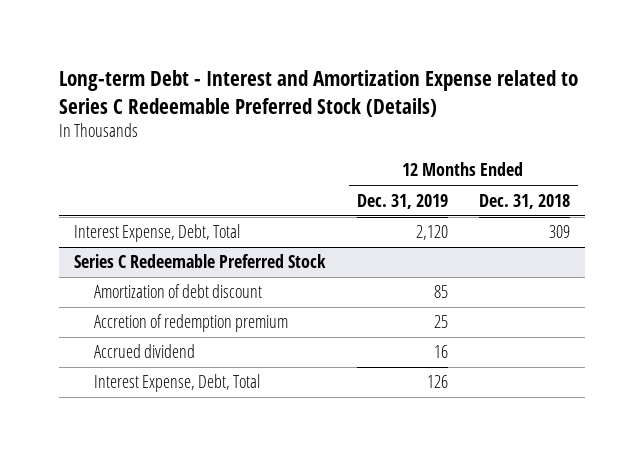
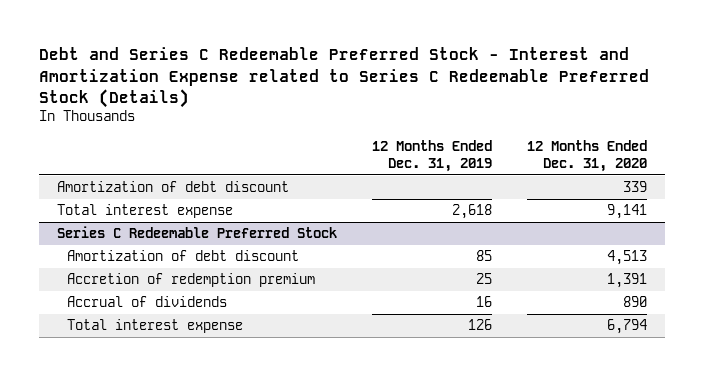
- Long-term Debt - Interest and Amortization Expense related to Series C Redeemable Preferred Stock (Details)
+ Debt and Series C Redeemable Preferred Stock - Interest and Amortization Expense related to Series C Redeemable Preferred Stock (Details)
- | 12 Months Ended Dec. 31, 2019 | 12 Months Ended Dec. 31, 2018
+ | 12 Months Ended Dec. 31, 2019 | 12 Months Ended Dec. 31, 2020
- Interest Expense, Debt, Total | 2,120 | 309
+ Amortization of debt discount | | 339
+ Total interest expense | 2,618 | 9,141
@ Series C Redeemable Preferred Stock
- Accrued dividend | 16 |
- Interest Expense, Debt, Total | 126 |
+ Accrual of dividends | 16 | 890
+ Total interest expense | 126 | 6,794

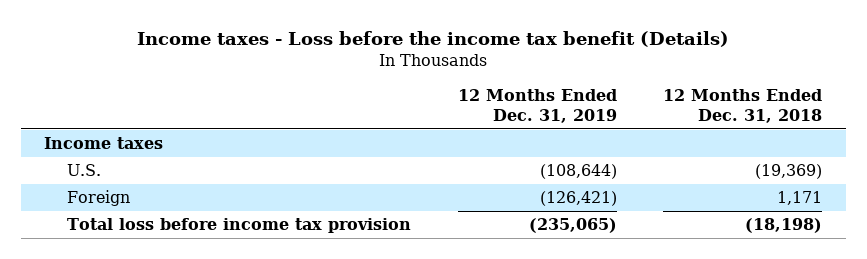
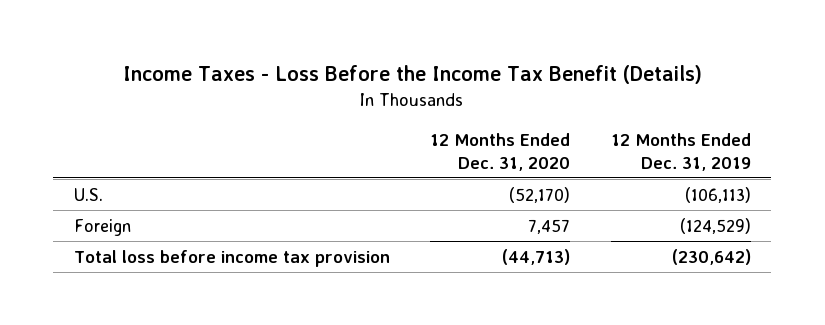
- Income taxes - Loss before the income tax benefit (Details)
+ Income Taxes - Loss Before the Income Tax Benefit (Details)
- | 12 Months Ended Dec. 31, 2019 | 12 Months Ended Dec. 31, 2018
+ | 12 Months Ended Dec. 31, 2020 | 12 Months Ended Dec. 31, 2019
- Income taxes
- U.S. | (108,644) | (19,369)
- Foreign | (126,421) | 1,171
- Total loss before income tax provision | (235,065) | (18,198)
+ U.S. | (52,170) | (106,113)
+ Foreign | 7,457 | (124,529)
+ Total loss before income tax provision | (44,713) | (230,642)

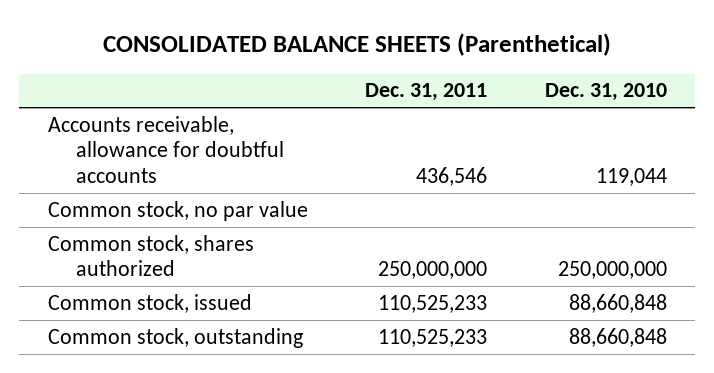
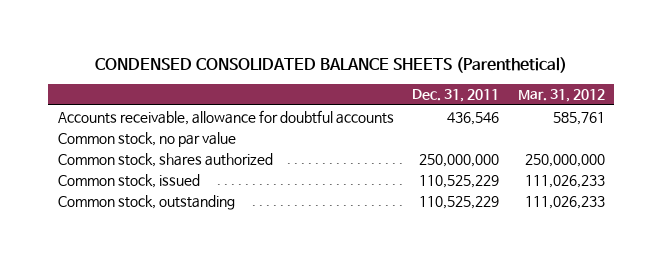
- CONSOLIDATED BALANCE SHEETS (Parenthetical)
+ CONDENSED CONSOLIDATED BALANCE SHEETS (Parenthetical)
- | Dec. 31, 2011 | Dec. 31, 2010
+ | Dec. 31, 2011 | Mar. 31, 2012
- Common stock, issued | 110,525,233 | 88,660,848
- Common stock, outstanding | 110,525,233 | 88,660,848
+ Common stock, issued | 110,525,229 | 111,026,233
+ Common stock, outstanding | 110,525,229 | 111,026,233

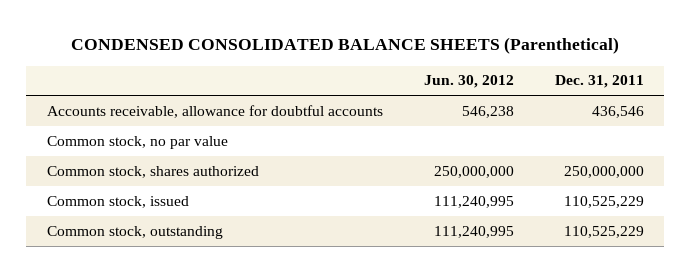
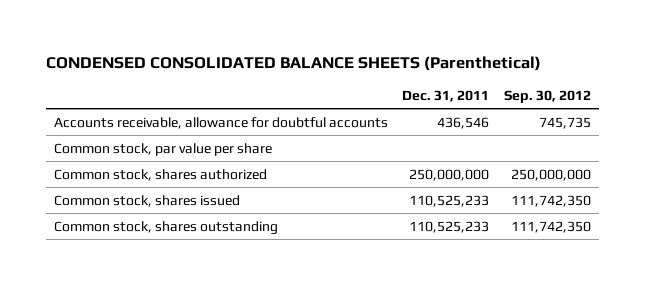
- | Jun. 30, 2012 | Dec. 31, 2011
+ | Dec. 31, 2011 | Sep. 30, 2012
- Common stock, no par value
+ Common stock, par value per share
- Common stock, issued | 111,240,995 | 110,525,229
- Common stock, outstanding | 111,240,995 | 110,525,229
+ Common stock, shares issued | 110,525,233 | 111,742,350
+ Common stock, shares outstanding | 110,525,233 | 111,742,350

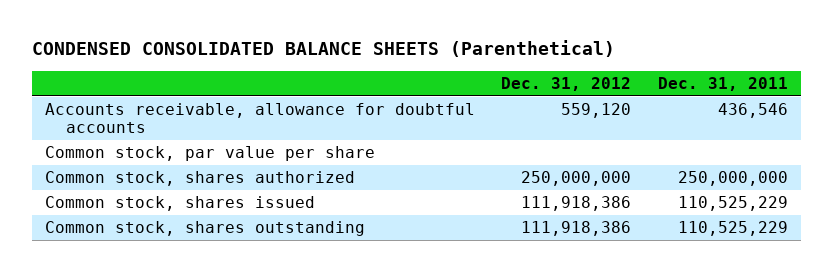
- | Dec. 31, 2011 | Sep. 30, 2012
+ | Dec. 31, 2012 | Dec. 31, 2011
- Common stock, shares issued | 110,525,233 | 111,742,350
- Common stock, shares outstanding | 110,525,233 | 111,742,350
+ Common stock, shares issued | 111,918,386 | 110,525,229
+ Common stock, shares outstanding | 111,918,386 | 110,525,229

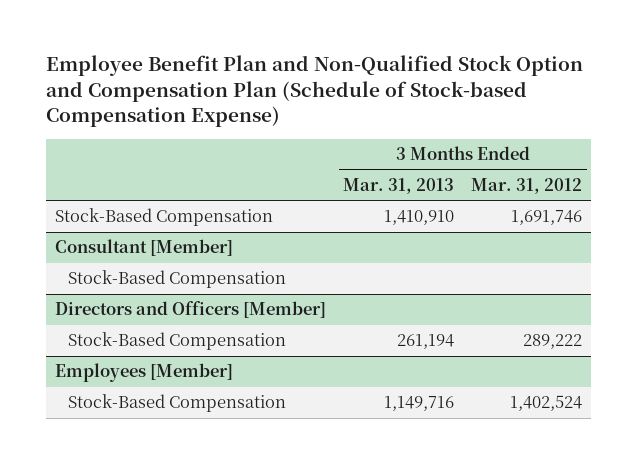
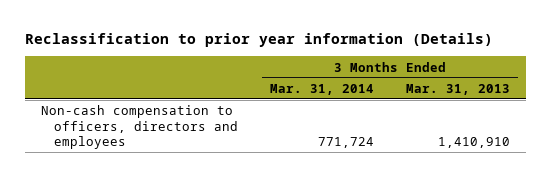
- Employee Benefit Plan and Non-Qualified Stock Option and Compensation Plan (Schedule of Stock-based Compensation Expense)
+ Reclassification to prior year information (Details)
- | 3 Months Ended Mar. 31, 2013 | 3 Months Ended Mar. 31, 2012
+ | 3 Months Ended Mar. 31, 2014 | 3 Months Ended Mar. 31, 2013
- Stock-Based Compensation | 1,410,910 | 1,691,746
- Consultant [Member]
- Stock-Based Compensation
- Directors and Officers [Member]
- Stock-Based Compensation | 261,194 | 289,222
- Employees [Member]
- Stock-Based Compensation | 1,149,716 | 1,402,524
+ Non-cash compensation to officers, directors and employees | 771,724 | 1,410,910

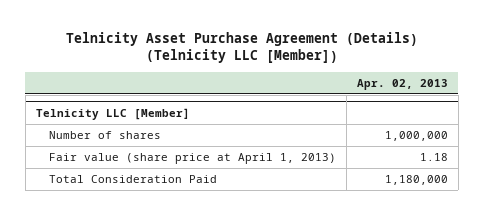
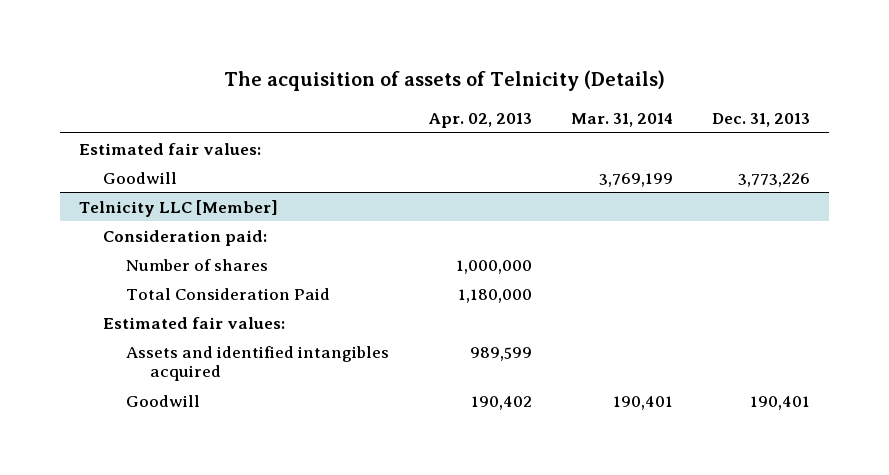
- Telnicity Asset Purchase Agreement (Details) (Telnicity LLC [Member])
+ The acquisition of assets of Telnicity (Details)
- | Apr. 02, 2013
+ | Apr. 02, 2013 | Mar. 31, 2014 | Dec. 31, 2013
+ Estimated fair values:
+ Goodwill | | 3,769,199 | 3,773,226
@ Telnicity LLC [Member]
+ Consideration paid:
- Fair value (share price at April 1, 2013) | 1.18
+ Estimated fair values:
+ Assets and identified intangibles acquired | 989,599 | |
+ Goodwill | 190,402 | 190,401 | 190,401

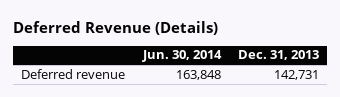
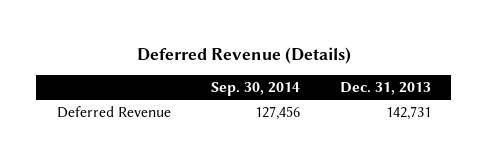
- | Jun. 30, 2014 | Dec. 31, 2013
+ | Sep. 30, 2014 | Dec. 31, 2013
- Deferred revenue | 163,848 | 142,731
+ Deferred Revenue | 127,456 | 142,731

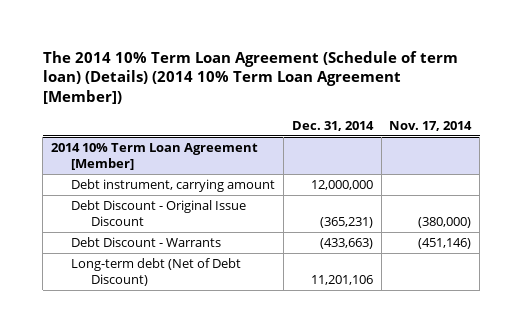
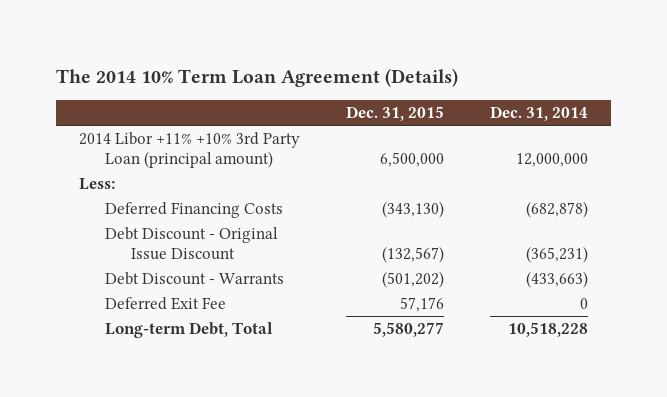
- The 2014 10% Term Loan Agreement (Schedule of term loan) (Details) (2014 10% Term Loan Agreement [Member])
+ The 2014 10% Term Loan Agreement (Details)
- | Dec. 31, 2014 | Nov. 17, 2014
+ | Dec. 31, 2015 | Dec. 31, 2014
- 2014 10% Term Loan Agreement [Member]
- Debt instrument, carrying amount | 12,000,000 |
+ 2014 Libor +11% +10% 3rd Party Loan (principal amount) | 6,500,000 | 12,000,000
+ Less:
+ Deferred Financing Costs | (343,130) | (682,878)
- Long-term debt (Net of Debt Discount) | 11,201,106 |
+ Deferred Exit Fee | 57,176 | 0
+ Long-term Debt, Total | 5,580,277 | 10,518,228

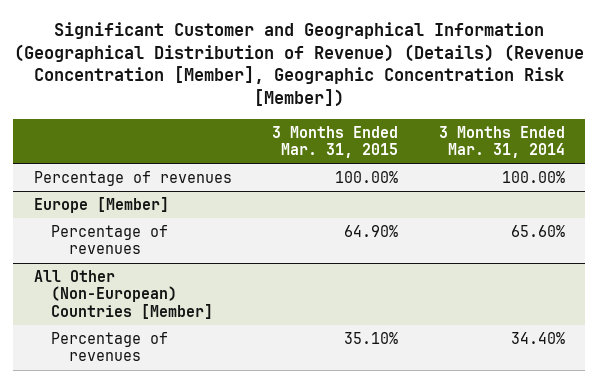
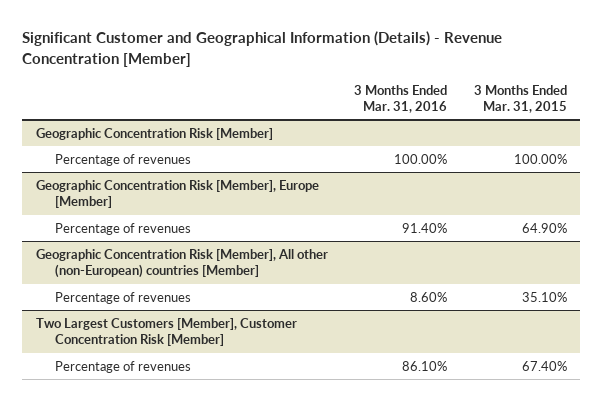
- Significant Customer and Geographical Information (Geographical Distribution of Revenue) (Details) (Revenue Concentration [Member], Geographic Concentration Risk [Member])
+ Significant Customer and Geographical Information (Details) - Revenue Concentration [Member]
- | 3 Months Ended Mar. 31, 2015 | 3 Months Ended Mar. 31, 2014
+ | 3 Months Ended Mar. 31, 2016 | 3 Months Ended Mar. 31, 2015
+ Geographic Concentration Risk [Member]
- Europe [Member]
+ Geographic Concentration Risk [Member], Europe [Member]
- All Other (Non-European) Countries [Member]
+ Geographic Concentration Risk [Member], All other (non-European) countries [Member]
+ Two Largest Customers [Member], Customer Concentration Risk [Member]
+ Percentage of revenues | 86.10% | 67.40%

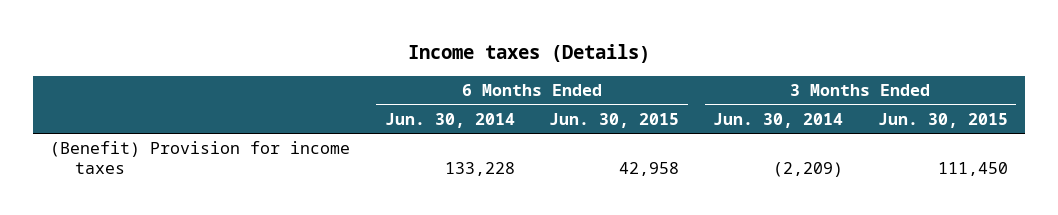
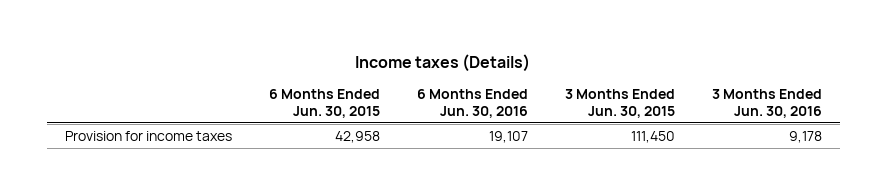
- | 6 Months Ended Jun. 30, 2014 | 6 Months Ended Jun. 30, 2015 | 3 Months Ended Jun. 30, 2014 | 3 Months Ended Jun. 30, 2015
+ | 6 Months Ended Jun. 30, 2015 | 6 Months Ended Jun. 30, 2016 | 3 Months Ended Jun. 30, 2015 | 3 Months Ended Jun. 30, 2016
- (Benefit) Provision for income taxes | 133,228 | 42,958 | (2,209) | 111,450
+ Provision for income taxes | 42,958 | 19,107 | 111,450 | 9,178

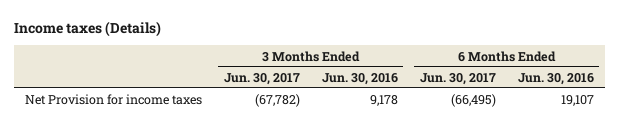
- | 6 Months Ended Jun. 30, 2015 | 6 Months Ended Jun. 30, 2016 | 3 Months Ended Jun. 30, 2015 | 3 Months Ended Jun. 30, 2016
+ | 3 Months Ended Jun. 30, 2017 | 3 Months Ended Jun. 30, 2016 | 6 Months Ended Jun. 30, 2017 | 6 Months Ended Jun. 30, 2016
- Provision for income taxes | 42,958 | 19,107 | 111,450 | 9,178
+ Net Provision for income taxes | (67,782) | 9,178 | (66,495) | 19,107

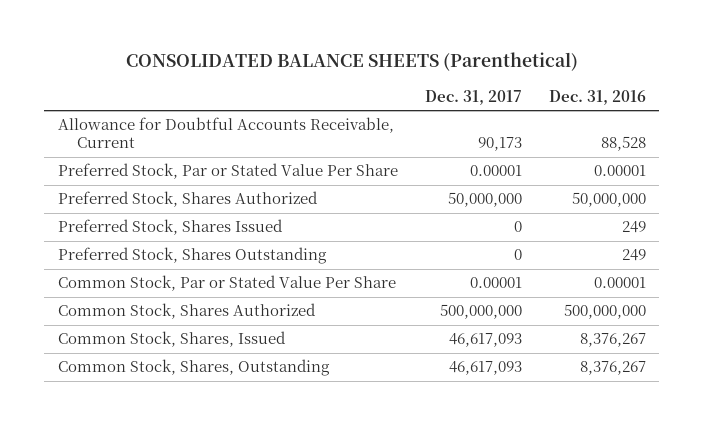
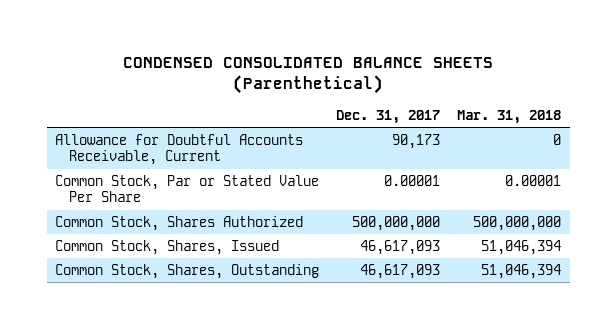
- CONSOLIDATED BALANCE SHEETS (Parenthetical)
+ CONDENSED CONSOLIDATED BALANCE SHEETS (Parenthetical)
- | Dec. 31, 2017 | Dec. 31, 2016
+ | Dec. 31, 2017 | Mar. 31, 2018
- Preferred Stock, Par or Stated Value Per Share | 0.00001 | 0.00001
- Preferred Stock, Shares Authorized | 50,000,000 | 50,000,000
- Preferred Stock, Shares Issued | 0 | 249
- Preferred Stock, Shares Outstanding | 0 | 249

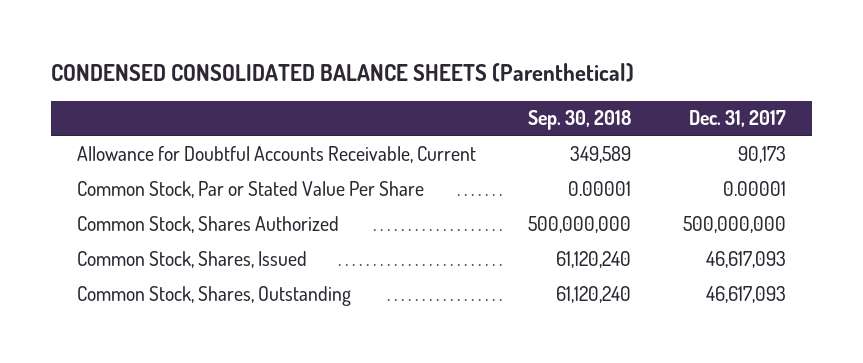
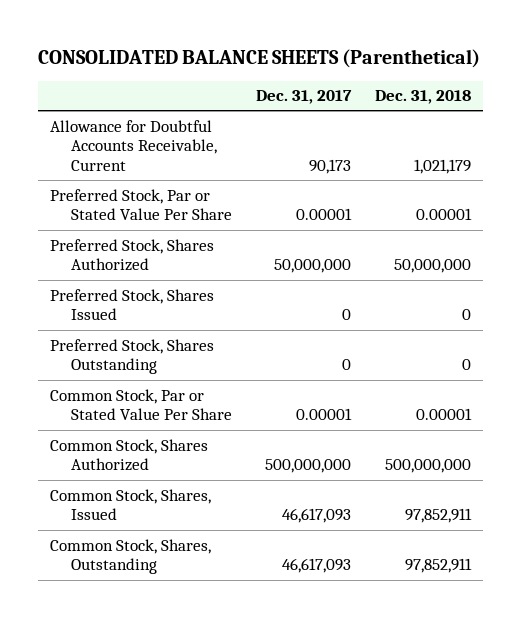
- CONDENSED CONSOLIDATED BALANCE SHEETS (Parenthetical)
+ CONSOLIDATED BALANCE SHEETS (Parenthetical)
- | Sep. 30, 2018 | Dec. 31, 2017
+ | Dec. 31, 2017 | Dec. 31, 2018
+ Preferred Stock, Par or Stated Value Per Share | 0.00001 | 0.00001
+ Preferred Stock, Shares Authorized | 50,000,000 | 50,000,000
+ Preferred Stock, Shares Issued | 0 | 0
+ Preferred Stock, Shares Outstanding | 0 | 0

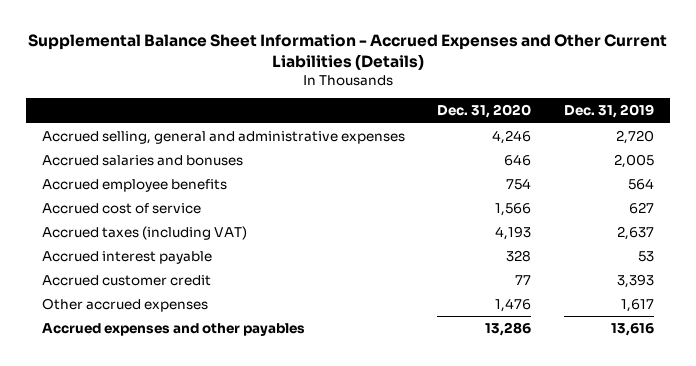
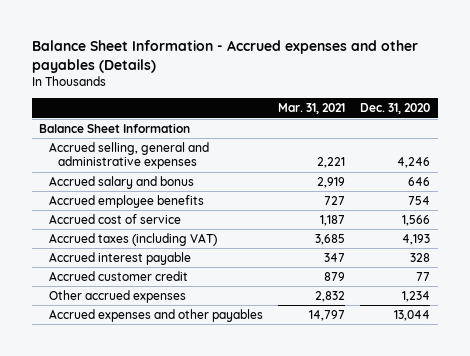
- Supplemental Balance Sheet Information - Accrued Expenses and Other Current Liabilities (Details)
+ Balance Sheet Information - Accrued expenses and other payables (Details)
- | Dec. 31, 2020 | Dec. 31, 2019
+ | Mar. 31, 2021 | Dec. 31, 2020
+ Balance Sheet Information
- Accrued salaries and bonuses | 646 | 2,005
+ Accrued salary and bonus | 2,919 | 646
- Other accrued expenses | 1,476 | 1,617
- Accrued expenses and other payables | 13,286 | 13,616
+ Other accrued expenses | 2,832 | 1,234
+ Accrued expenses and other payables | 14,797 | 13,044

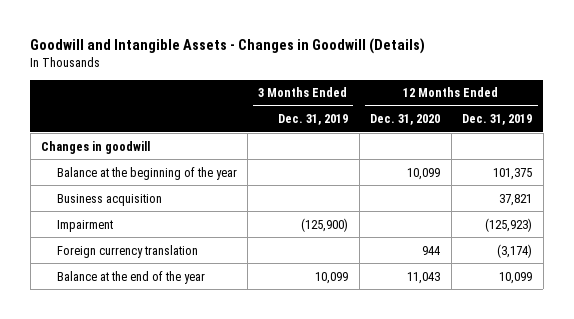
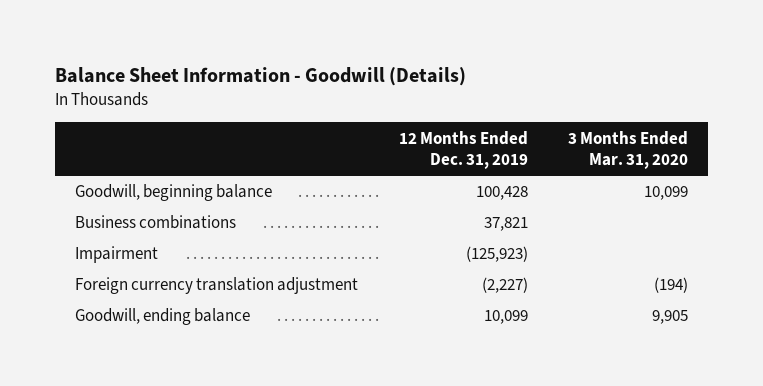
- Goodwill and Intangible Assets - Changes in Goodwill (Details)
+ Balance Sheet Information - Goodwill (Details)
- | 3 Months Ended Dec. 31, 2019 | 12 Months Ended Dec. 31, 2020 | 12 Months Ended Dec. 31, 2019
+ | 12 Months Ended Dec. 31, 2019 | 3 Months Ended Mar. 31, 2020
- Changes in goodwill
- Balance at the beginning of the year | | 10,099 | 101,375
- Business acquisition | | | 37,821
+ Goodwill, beginning balance | 100,428 | 10,099
+ Business combinations | 37,821 |
- Foreign currency translation | | 944 | (3,174)
- Balance at the end of the year | 10,099 | 11,043 | 10,099
+ Foreign currency translation adjustment | (2,227) | (194)
+ Goodwill, ending balance | 10,099 | 9,905

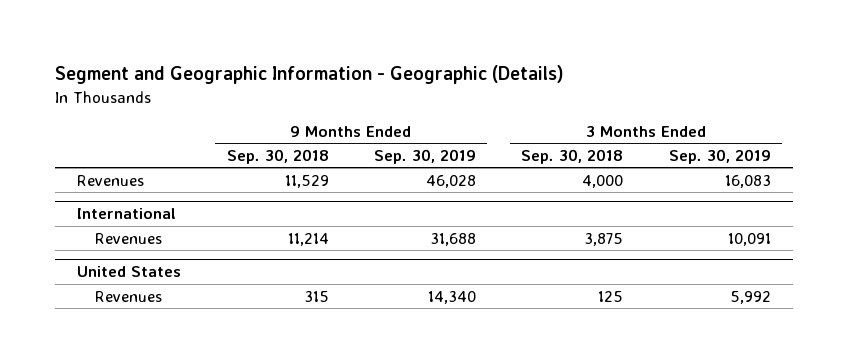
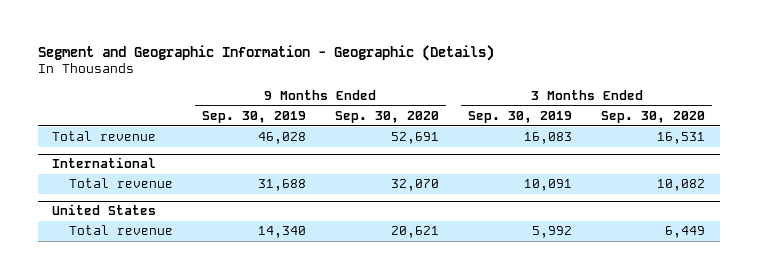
- | 9 Months Ended Sep. 30, 2018 | 9 Months Ended Sep. 30, 2019 | 3 Months Ended Sep. 30, 2018 | 3 Months Ended Sep. 30, 2019
+ | 9 Months Ended Sep. 30, 2019 | 9 Months Ended Sep. 30, 2020 | 3 Months Ended Sep. 30, 2019 | 3 Months Ended Sep. 30, 2020
- Revenues | 11,529 | 46,028 | 4,000 | 16,083
+ Total revenue | 46,028 | 52,691 | 16,083 | 16,531
@ International
- Revenues | 11,214 | 31,688 | 3,875 | 10,091
+ Total revenue | 31,688 | 32,070 | 10,091 | 10,082
@ United States
- Revenues | 315 | 14,340 | 125 | 5,992
+ Total revenue | 14,340 | 20,621 | 5,992 | 6,449

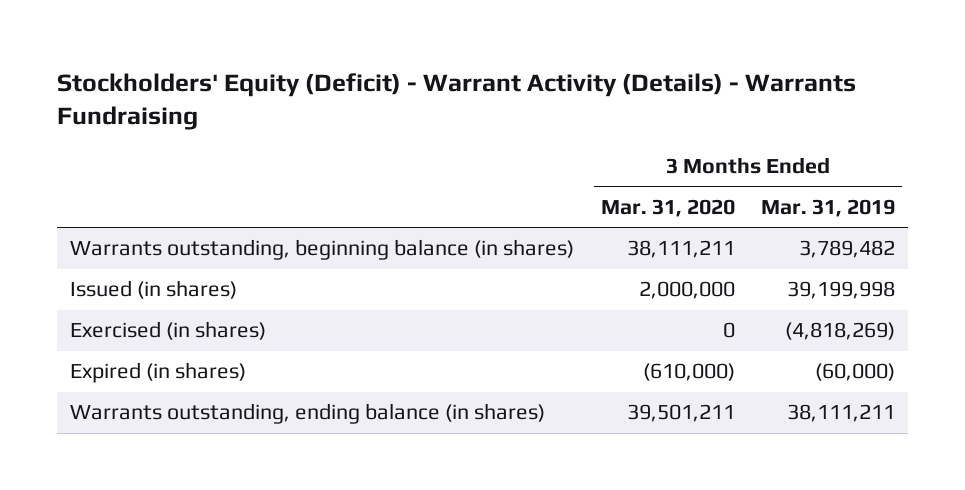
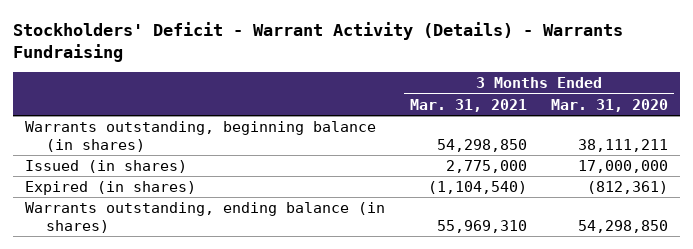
- Stockholders' Equity (Deficit) - Warrant Activity (Details) - Warrants Fundraising
+ Stockholders' Deficit - Warrant Activity (Details) - Warrants Fundraising
- | 3 Months Ended Mar. 31, 2020 | 3 Months Ended Mar. 31, 2019
+ | 3 Months Ended Mar. 31, 2021 | 3 Months Ended Mar. 31, 2020
- Issued (in shares) | 2,000,000 | 39,199,998
- Exercised (in shares) | 0 | (4,818,269)
- Expired (in shares) | (610,000) | (60,000)
- Warrants outstanding, ending balance (in shares) | 39,501,211 | 38,111,211
+ Issued (in shares) | 2,775,000 | 17,000,000
+ Expired (in shares) | (1,104,540) | (812,361)
+ Warrants outstanding, ending balance (in shares) | 55,969,310 | 54,298,850

